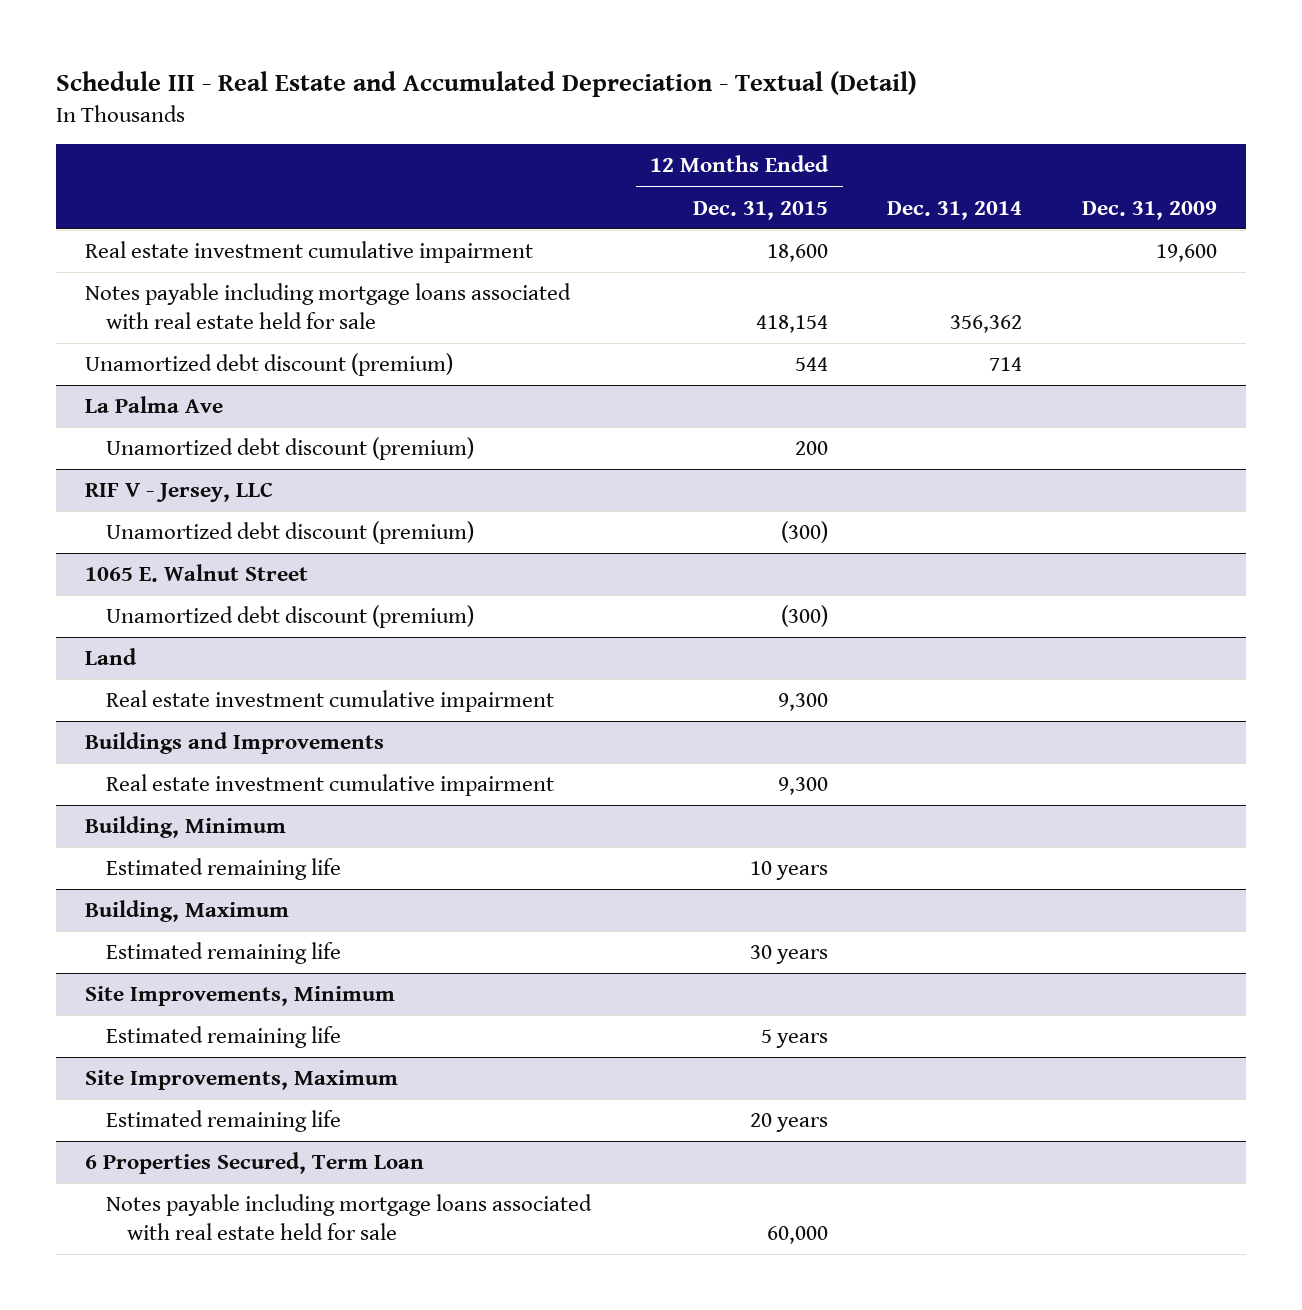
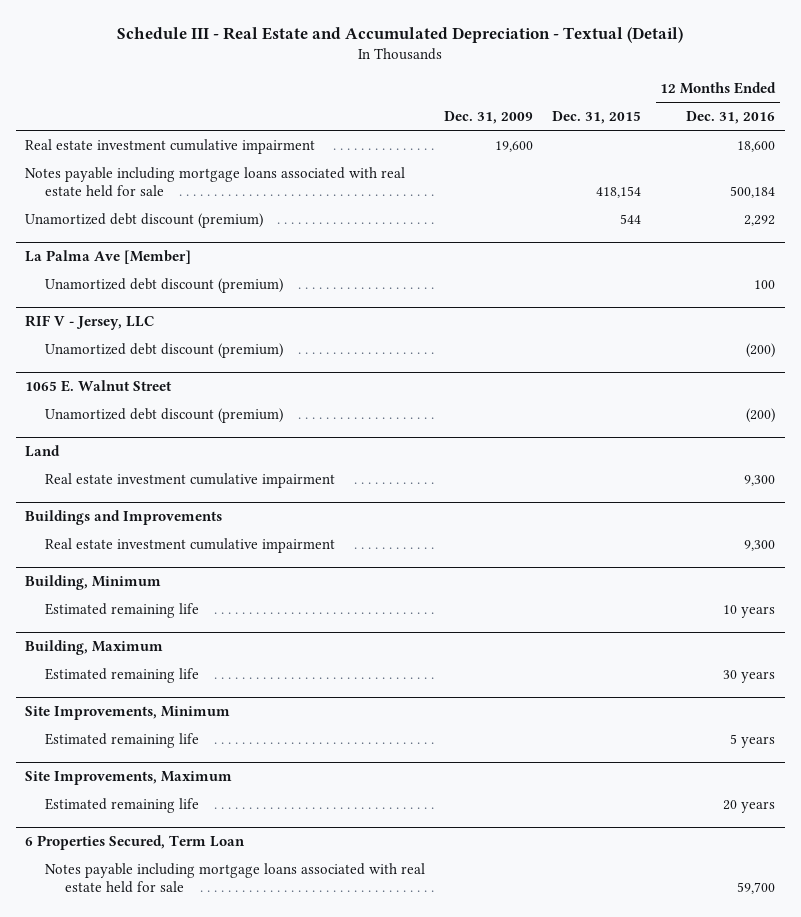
- | 12 Months Ended Dec. 31, 2015 | Dec. 31, 2014 | Dec. 31, 2009
+ | Dec. 31, 2009 | Dec. 31, 2015 | 12 Months Ended Dec. 31, 2016
- La Palma Ave
+ La Palma Ave [Member]

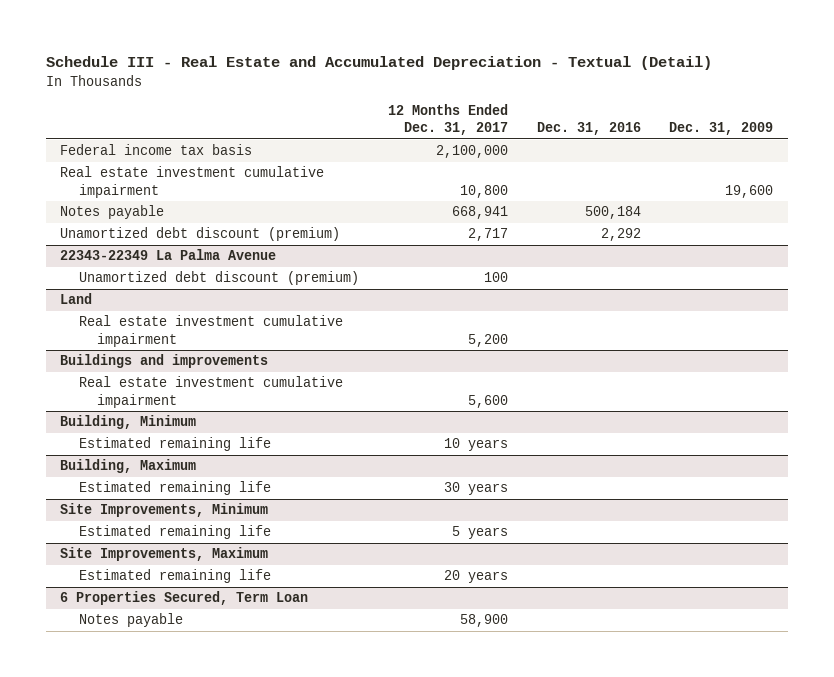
- | Dec. 31, 2009 | Dec. 31, 2015 | 12 Months Ended Dec. 31, 2016
+ | 12 Months Ended Dec. 31, 2017 | Dec. 31, 2016 | Dec. 31, 2009
+ Federal income tax basis | 2,100,000 | |
- Notes payable including mortgage loans associated with real estate held for sale | | 418,154 | 500,184
+ Notes payable | 668,941 | 500,184 |
- La Palma Ave [Member]
+ 22343-22349 La Palma Avenue
- RIF V - Jersey, LLC
- Unamortized debt discount (premium) | | | (200)
- 1065 E. Walnut Street
- Unamortized debt discount (premium) | | | (200)
- Buildings and Improvements
+ Buildings and improvements
@ 6 Properties Secured, Term Loan
- Notes payable including mortgage loans associated with real estate held for sale | | | 59,700
+ Notes payable | 58,900 | |

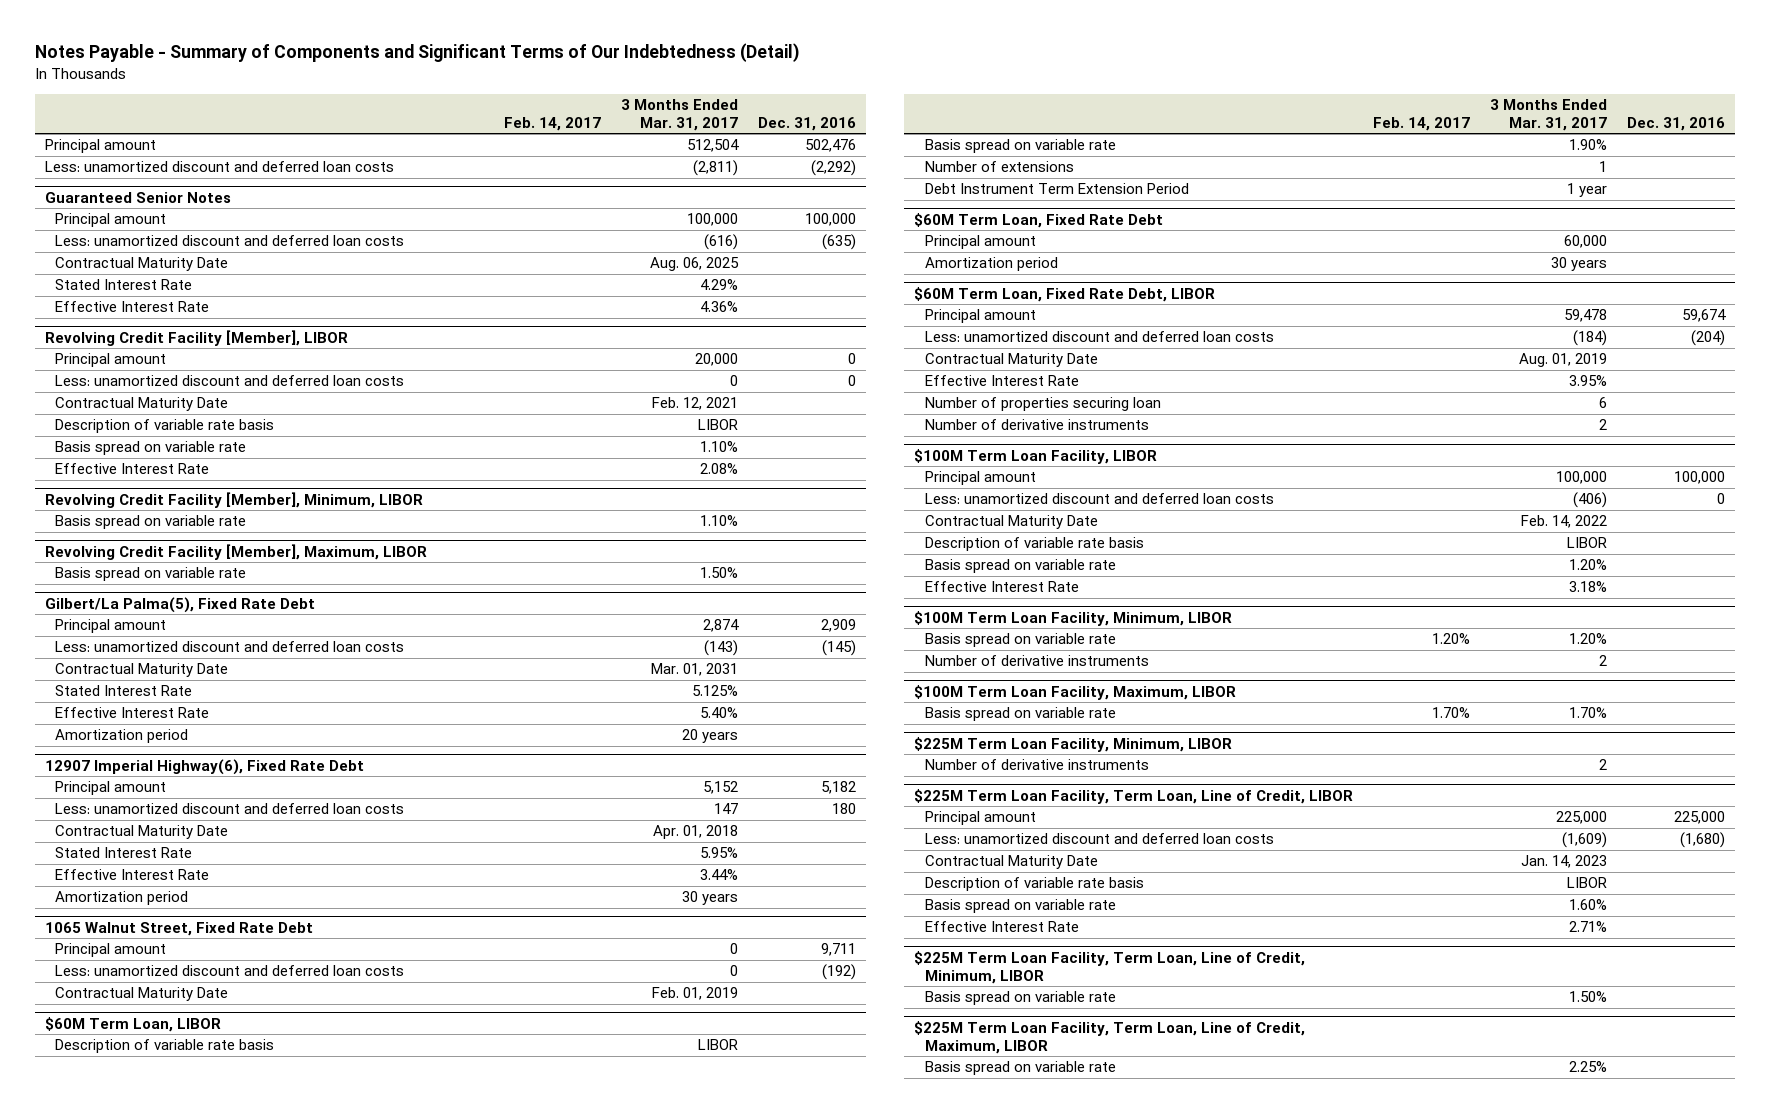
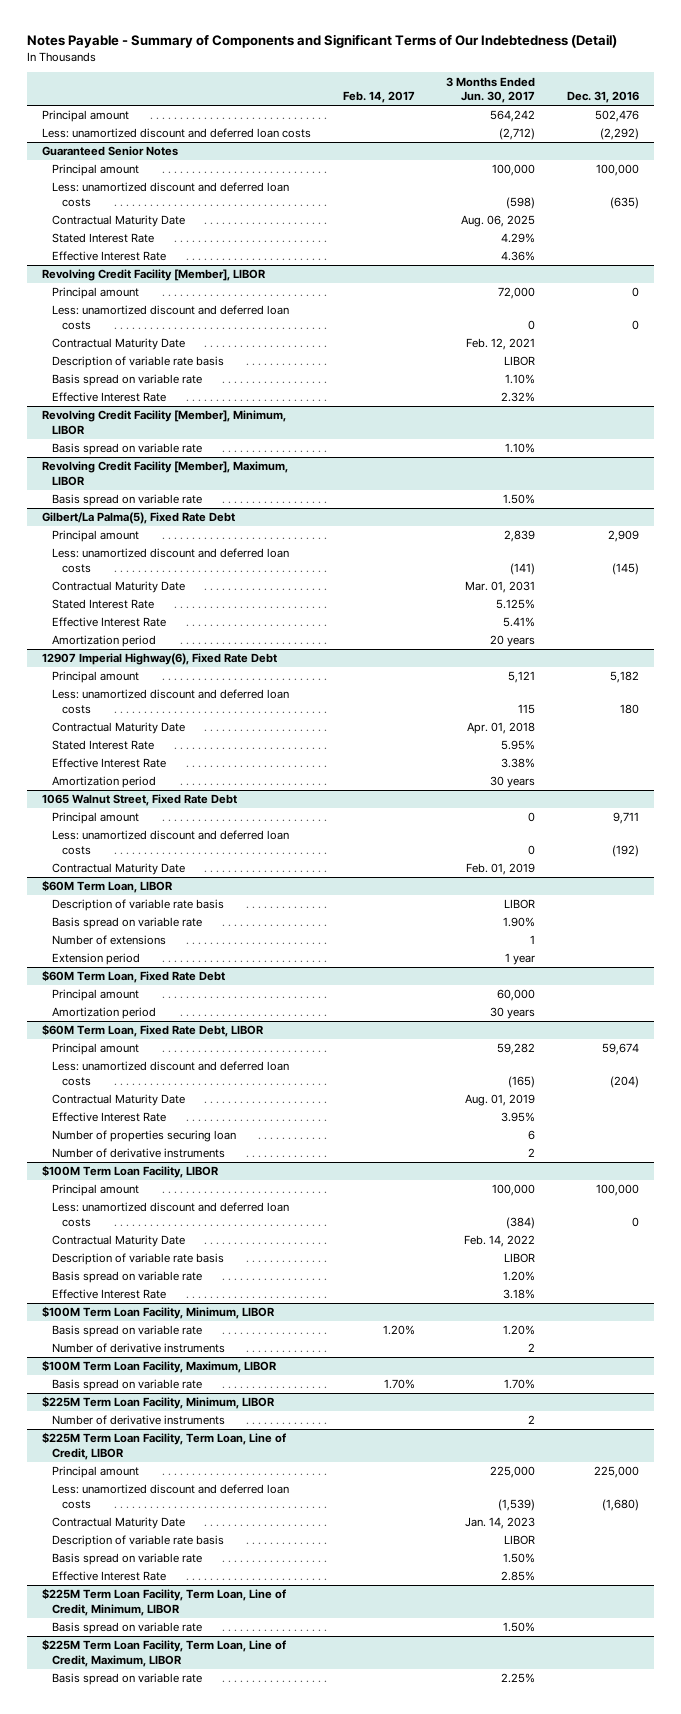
- | Feb. 14, 2017 | 3 Months Ended Mar. 31, 2017 | Dec. 31, 2016
+ | Feb. 14, 2017 | 3 Months Ended Jun. 30, 2017 | Dec. 31, 2016
@ $60M Term Loan, LIBOR
- Debt Instrument Term Extension Period | | 1 year |
+ Extension period | | 1 year |

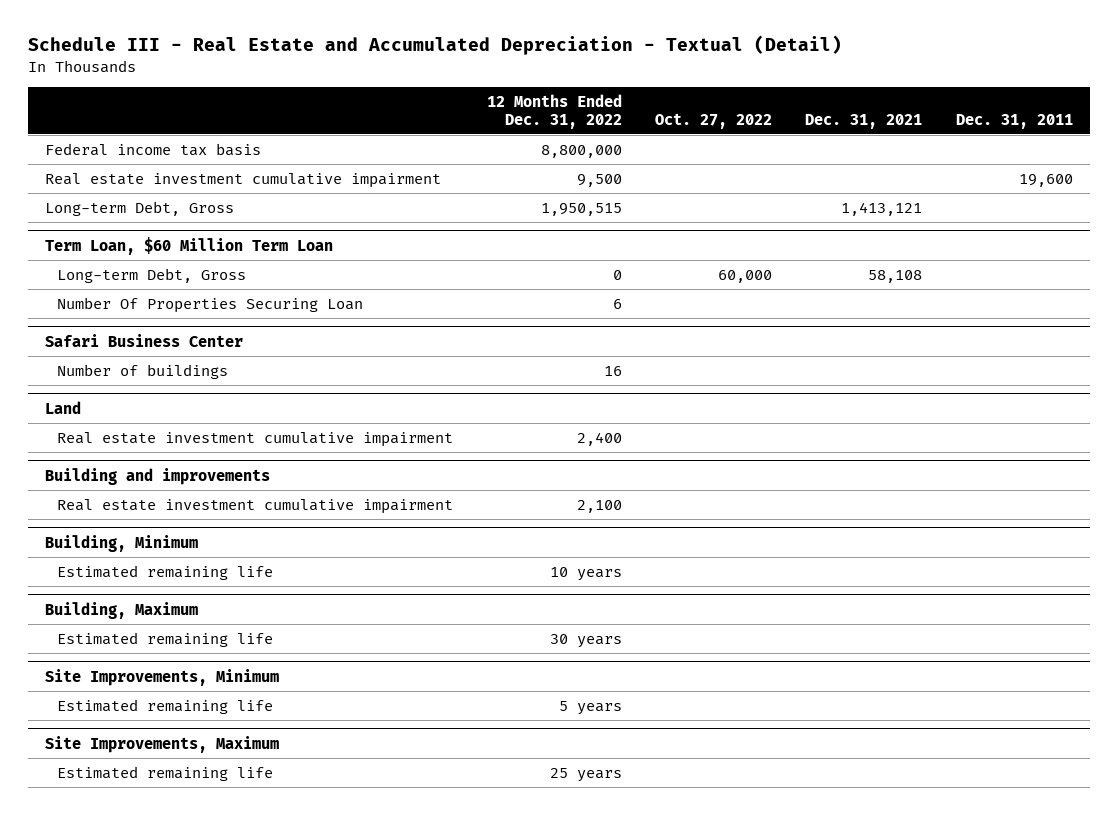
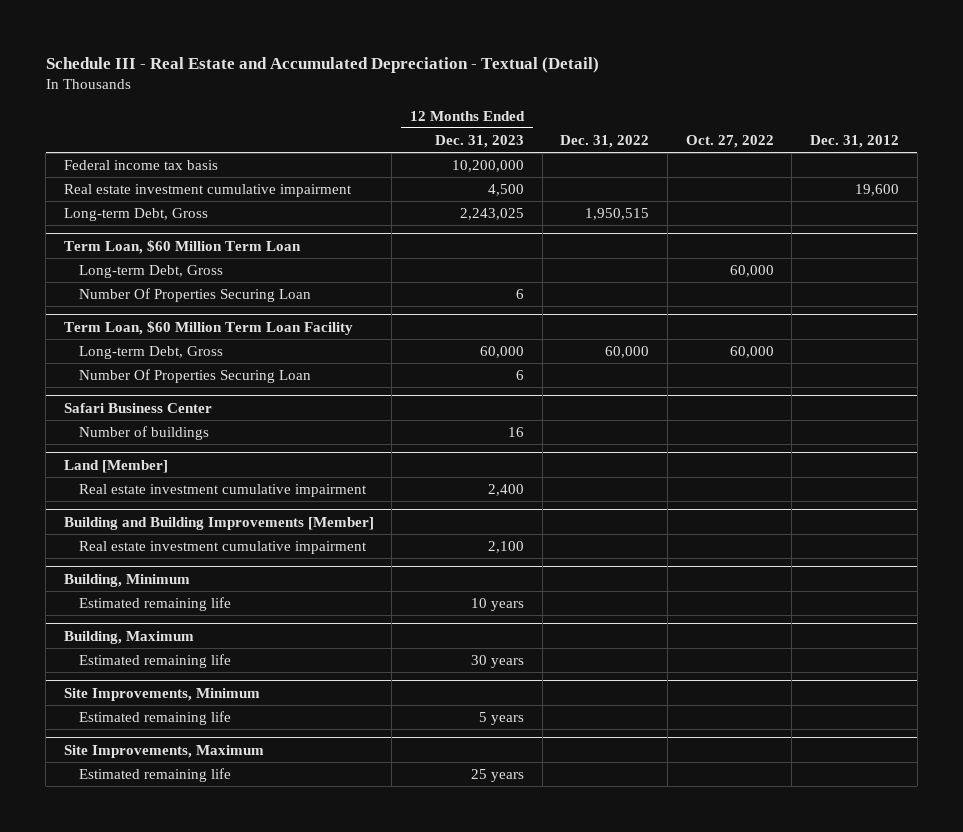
- | 12 Months Ended Dec. 31, 2022 | Oct. 27, 2022 | Dec. 31, 2021 | Dec. 31, 2011
+ | 12 Months Ended Dec. 31, 2023 | Dec. 31, 2022 | Oct. 27, 2022 | Dec. 31, 2012
+ Term Loan, $60 Million Term Loan Facility
+ Long-term Debt, Gross | 60,000 | 60,000 | 60,000 |
+ Number Of Properties Securing Loan | 6 | | |
- Land
+ Land [Member]
- Building and improvements
+ Building and Building Improvements [Member]

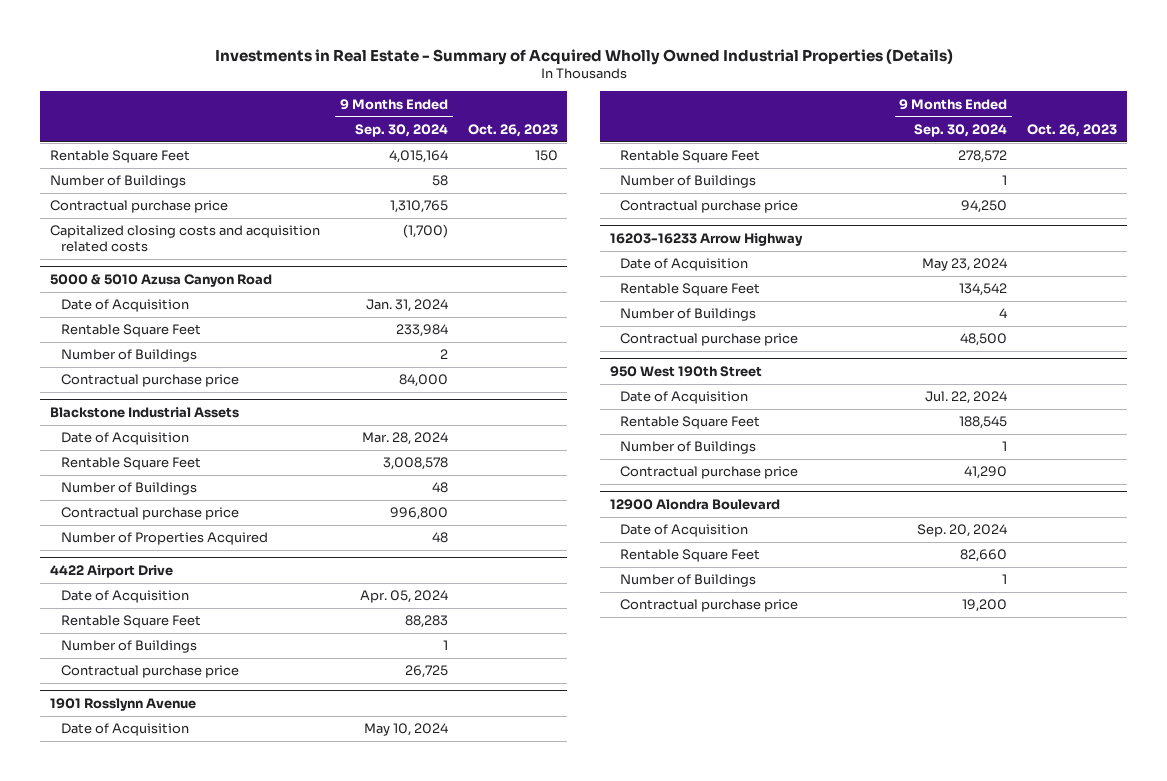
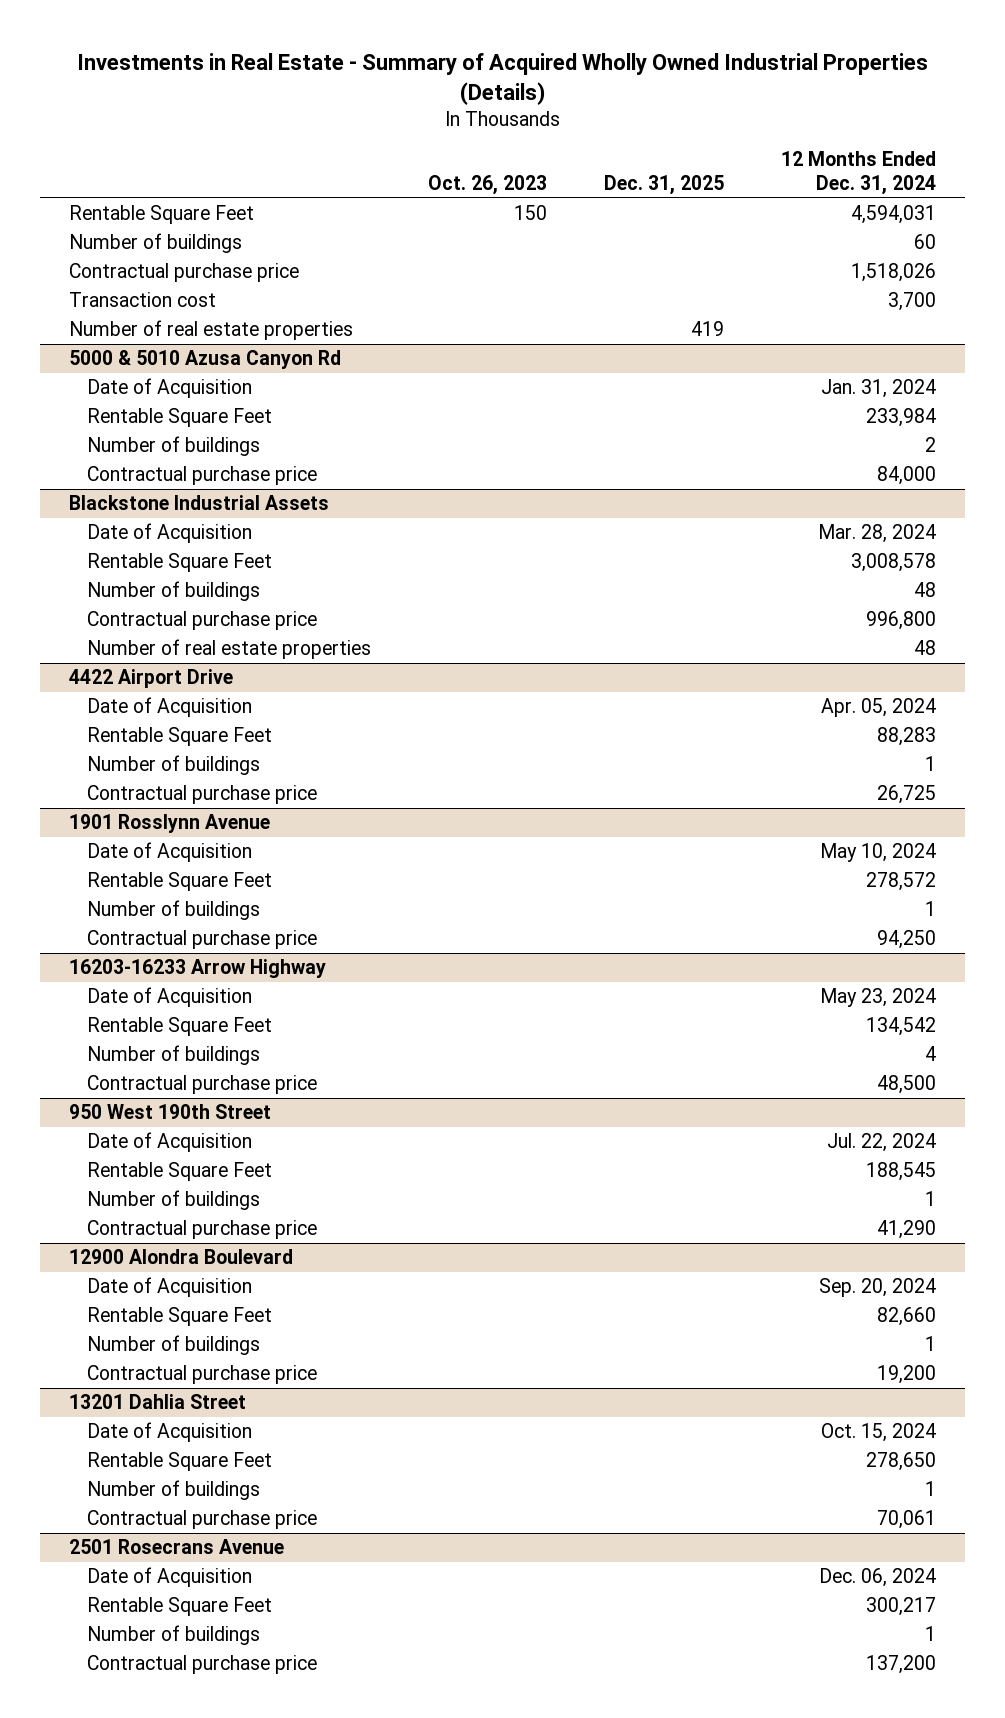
- | 9 Months Ended Sep. 30, 2024 | Oct. 26, 2023
+ | Oct. 26, 2023 | Dec. 31, 2025 | 12 Months Ended Dec. 31, 2024
- Number of Buildings | 58 |
+ Number of buildings | | | 60
- Capitalized closing costs and acquisition related costs | (1,700) |
- 5000 & 5010 Azusa Canyon Road
+ Transaction cost | | | 3,700
+ Number of real estate properties | | 419 |
+ 5000 & 5010 Azusa Canyon Rd
- Number of Buildings | 2 |
+ Number of buildings | | | 2
@ Blackstone Industrial Assets
- Number of Buildings | 48 |
+ Number of buildings | | | 48
- Number of Properties Acquired | 48 |
+ Number of real estate properties | | | 48
@ 4422 Airport Drive
- Number of Buildings | 1 |
+ Number of buildings | | | 1
@ 1901 Rosslynn Avenue
- Number of Buildings | 1 |
+ Number of buildings | | | 1
@ 16203-16233 Arrow Highway
- Number of Buildings | 4 |
+ Number of buildings | | | 4
@ 950 West 190th Street
- Number of Buildings | 1 |
+ Number of buildings | | | 1
@ 12900 Alondra Boulevard
- Number of Buildings | 1 |
+ Number of buildings | | | 1
+ 13201 Dahlia Street
+ Date of Acquisition | | | Oct. 15, 2024
+ Rentable Square Feet | | | 278,650
+ Number of buildings | | | 1
+ Contractual purchase price | | | 70,061
+ 2501 Rosecrans Avenue
+ Date of Acquisition | | | Dec. 06, 2024
+ Rentable Square Feet | | | 300,217
+ Number of buildings | | | 1
+ Contractual purchase price | | | 137,200

